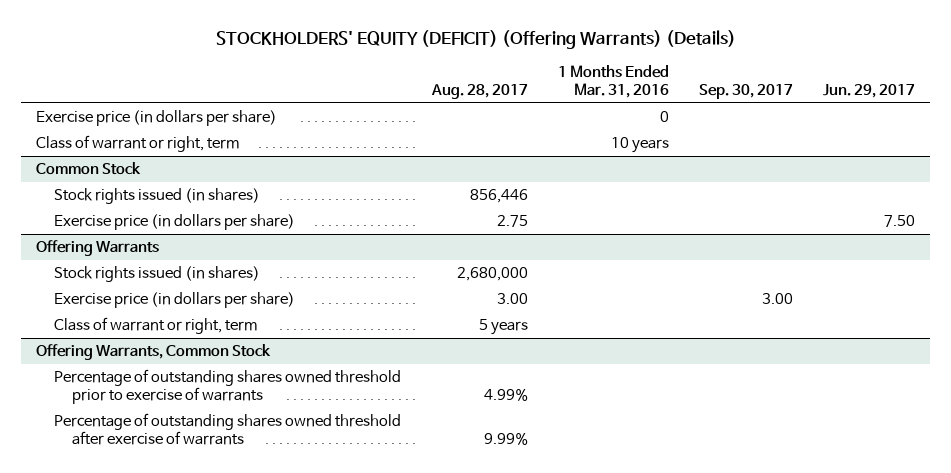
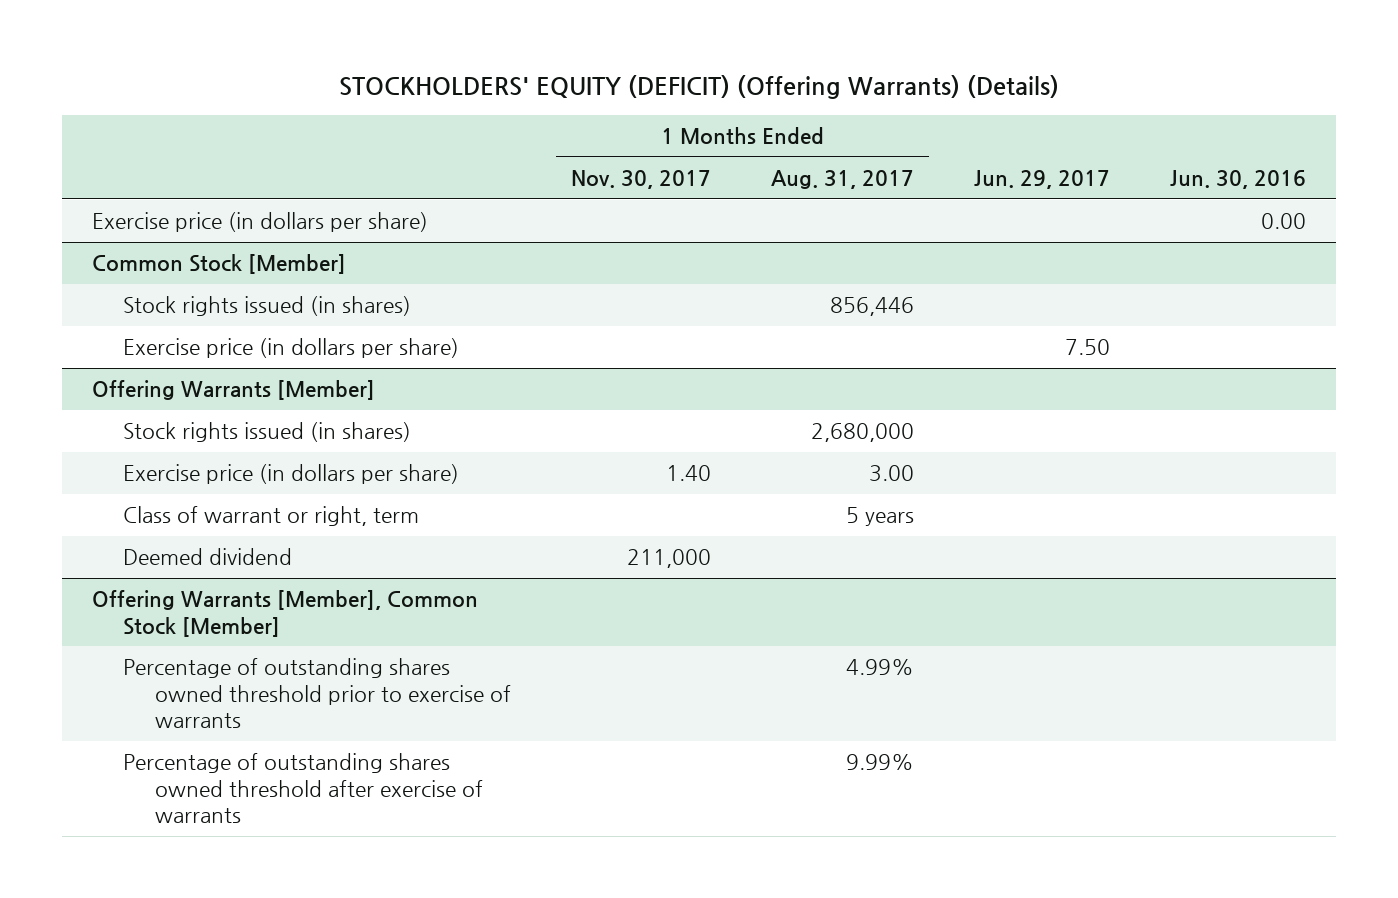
- | Aug. 28, 2017 | 1 Months Ended Mar. 31, 2016 | Sep. 30, 2017 | Jun. 29, 2017
+ | 1 Months Ended Nov. 30, 2017 | 1 Months Ended Aug. 31, 2017 | Jun. 29, 2017 | Jun. 30, 2016
- Class of warrant or right, term | | 10 years | |
- Common Stock
+ Common Stock [Member]
- Offering Warrants
+ Offering Warrants [Member]
- Offering Warrants, Common Stock
+ Deemed dividend | 211,000 | | |
+ Offering Warrants [Member], Common Stock [Member]

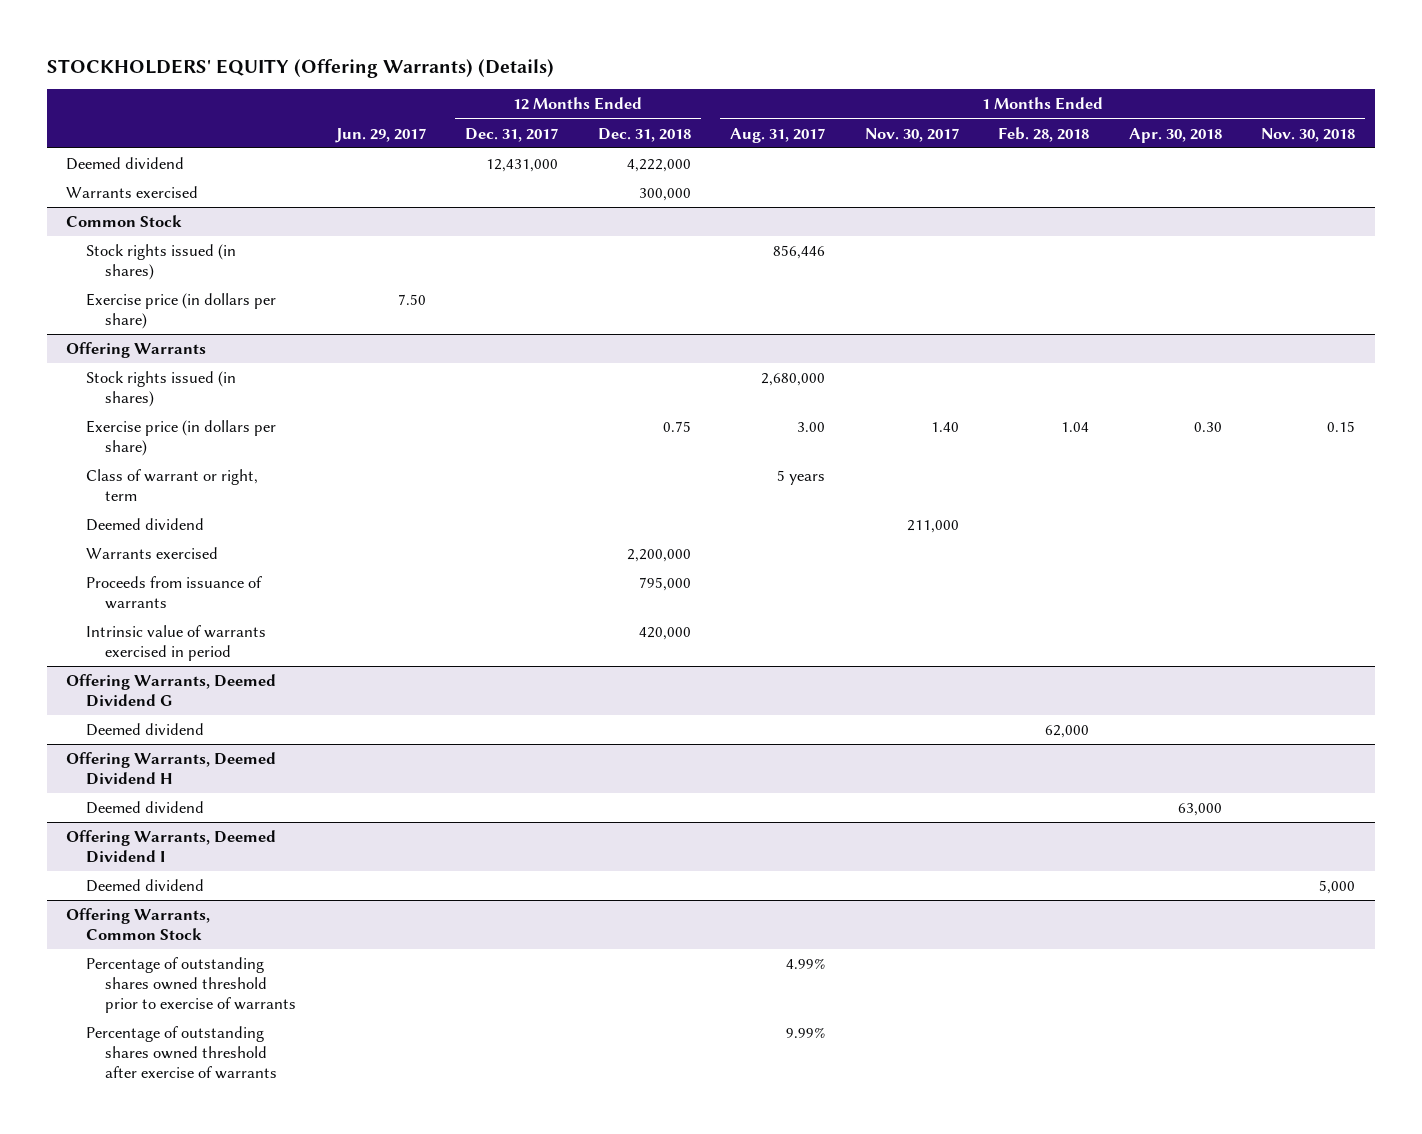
- STOCKHOLDERS' EQUITY (DEFICIT) (Offering Warrants) (Details)
+ STOCKHOLDERS' EQUITY (Offering Warrants) (Details)
- | 1 Months Ended Nov. 30, 2017 | 1 Months Ended Aug. 31, 2017 | Jun. 29, 2017 | Jun. 30, 2016
+ | Jun. 29, 2017 | 12 Months Ended Dec. 31, 2017 | 12 Months Ended Dec. 31, 2018 | 1 Months Ended Aug. 31, 2017 | 1 Months Ended Nov. 30, 2017 | 1 Months Ended Feb. 28, 2018 | 1 Months Ended Apr. 30, 2018 | 1 Months Ended Nov. 30, 2018
- Exercise price (in dollars per share) | | | | 0.00
- Common Stock [Member]
+ Deemed dividend | | 12,431,000 | 4,222,000 | | | | |
+ Warrants exercised | | | 300,000 | | | | |
+ Common Stock
- Offering Warrants [Member]
+ Offering Warrants
- Offering Warrants [Member], Common Stock [Member]
+ Warrants exercised | | | 2,200,000 | | | | |
+ Proceeds from issuance of warrants | | | 795,000 | | | | |
+ Intrinsic value of warrants exercised in period | | | 420,000 | | | | |
+ Offering Warrants, Deemed Dividend G
+ Deemed dividend | | | | | | 62,000 | |
+ Offering Warrants, Deemed Dividend H
+ Deemed dividend | | | | | | | 63,000 |
+ Offering Warrants, Deemed Dividend I
+ Deemed dividend | | | | | | | | 5,000
+ Offering Warrants, Common Stock

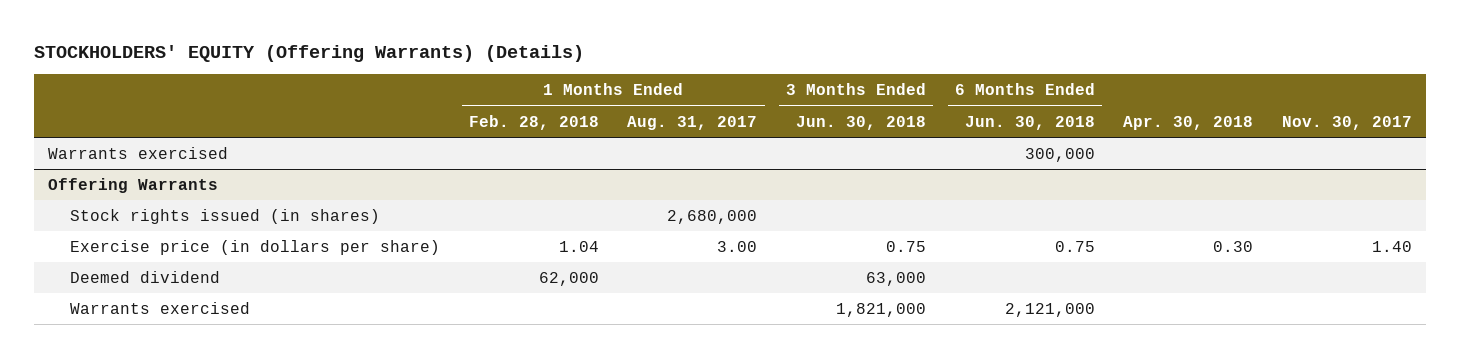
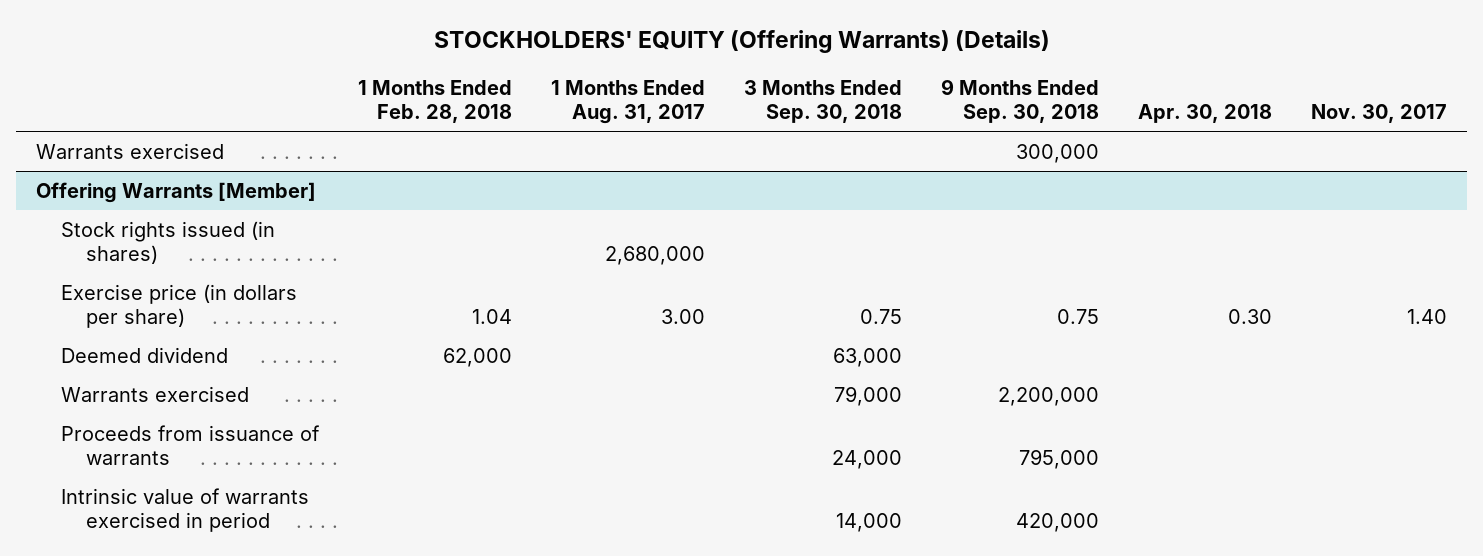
- | 1 Months Ended Feb. 28, 2018 | 1 Months Ended Aug. 31, 2017 | 3 Months Ended Jun. 30, 2018 | 6 Months Ended Jun. 30, 2018 | Apr. 30, 2018 | Nov. 30, 2017
+ | 1 Months Ended Feb. 28, 2018 | 1 Months Ended Aug. 31, 2017 | 3 Months Ended Sep. 30, 2018 | 9 Months Ended Sep. 30, 2018 | Apr. 30, 2018 | Nov. 30, 2017
- Offering Warrants
+ Offering Warrants [Member]
+ Proceeds from issuance of warrants | | | 24,000 | 795,000 | |
+ Intrinsic value of warrants exercised in period | | | 14,000 | 420,000 | |

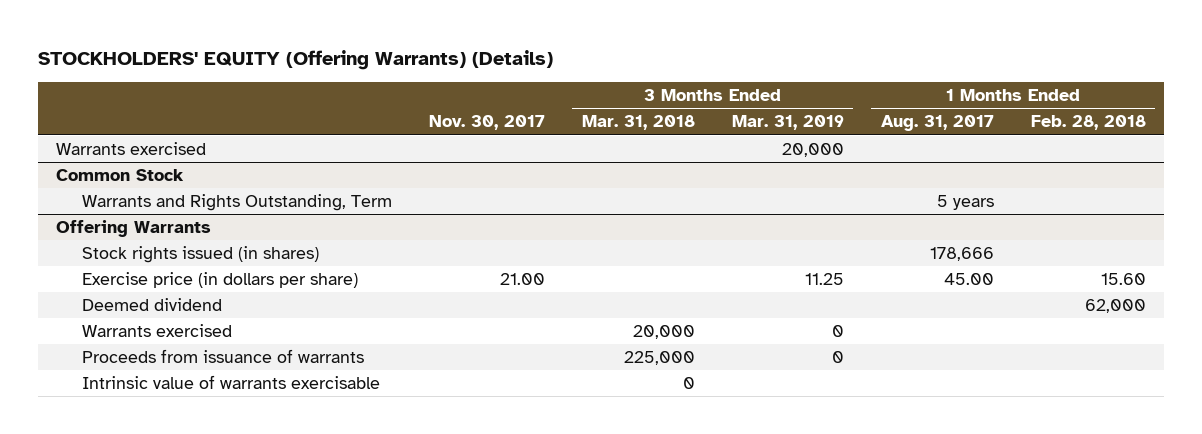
- | 1 Months Ended Feb. 28, 2018 | 1 Months Ended Aug. 31, 2017 | 3 Months Ended Sep. 30, 2018 | 9 Months Ended Sep. 30, 2018 | Apr. 30, 2018 | Nov. 30, 2017
+ | Nov. 30, 2017 | 3 Months Ended Mar. 31, 2018 | 3 Months Ended Mar. 31, 2019 | 1 Months Ended Aug. 31, 2017 | 1 Months Ended Feb. 28, 2018
- Offering Warrants [Member]
- Stock rights issued (in shares) | | 2,680,000 | | | |
- Exercise price (in dollars per share) | 1.04 | 3.00 | 0.75 | 0.75 | 0.30 | 1.40
+ Common Stock
+ Warrants and Rights Outstanding, Term | | | | 5 years |
+ Offering Warrants
+ Stock rights issued (in shares) | | | | 178,666 |
+ Exercise price (in dollars per share) | 21.00 | | 11.25 | 45.00 | 15.60
- Intrinsic value of warrants exercised in period | | | 14,000 | 420,000 | |
+ Intrinsic value of warrants exercisable | | 0 | | |

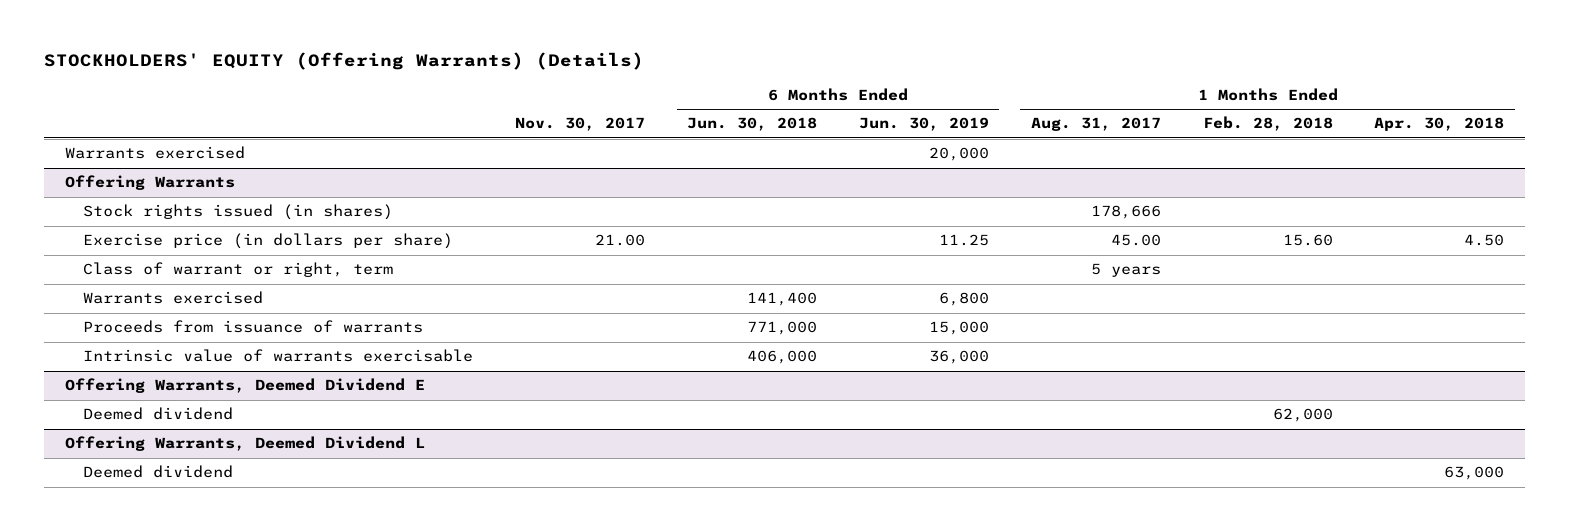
- | Nov. 30, 2017 | 3 Months Ended Mar. 31, 2018 | 3 Months Ended Mar. 31, 2019 | 1 Months Ended Aug. 31, 2017 | 1 Months Ended Feb. 28, 2018
+ | Nov. 30, 2017 | 6 Months Ended Jun. 30, 2018 | 6 Months Ended Jun. 30, 2019 | 1 Months Ended Aug. 31, 2017 | 1 Months Ended Feb. 28, 2018 | 1 Months Ended Apr. 30, 2018
- Common Stock
- Warrants and Rights Outstanding, Term | | | | 5 years |
@ Offering Warrants
- Deemed dividend | | | | | 62,000
+ Class of warrant or right, term | | | | 5 years | |
+ Offering Warrants, Deemed Dividend E
+ Deemed dividend | | | | | 62,000 |
+ Offering Warrants, Deemed Dividend L
+ Deemed dividend | | | | | | 63,000

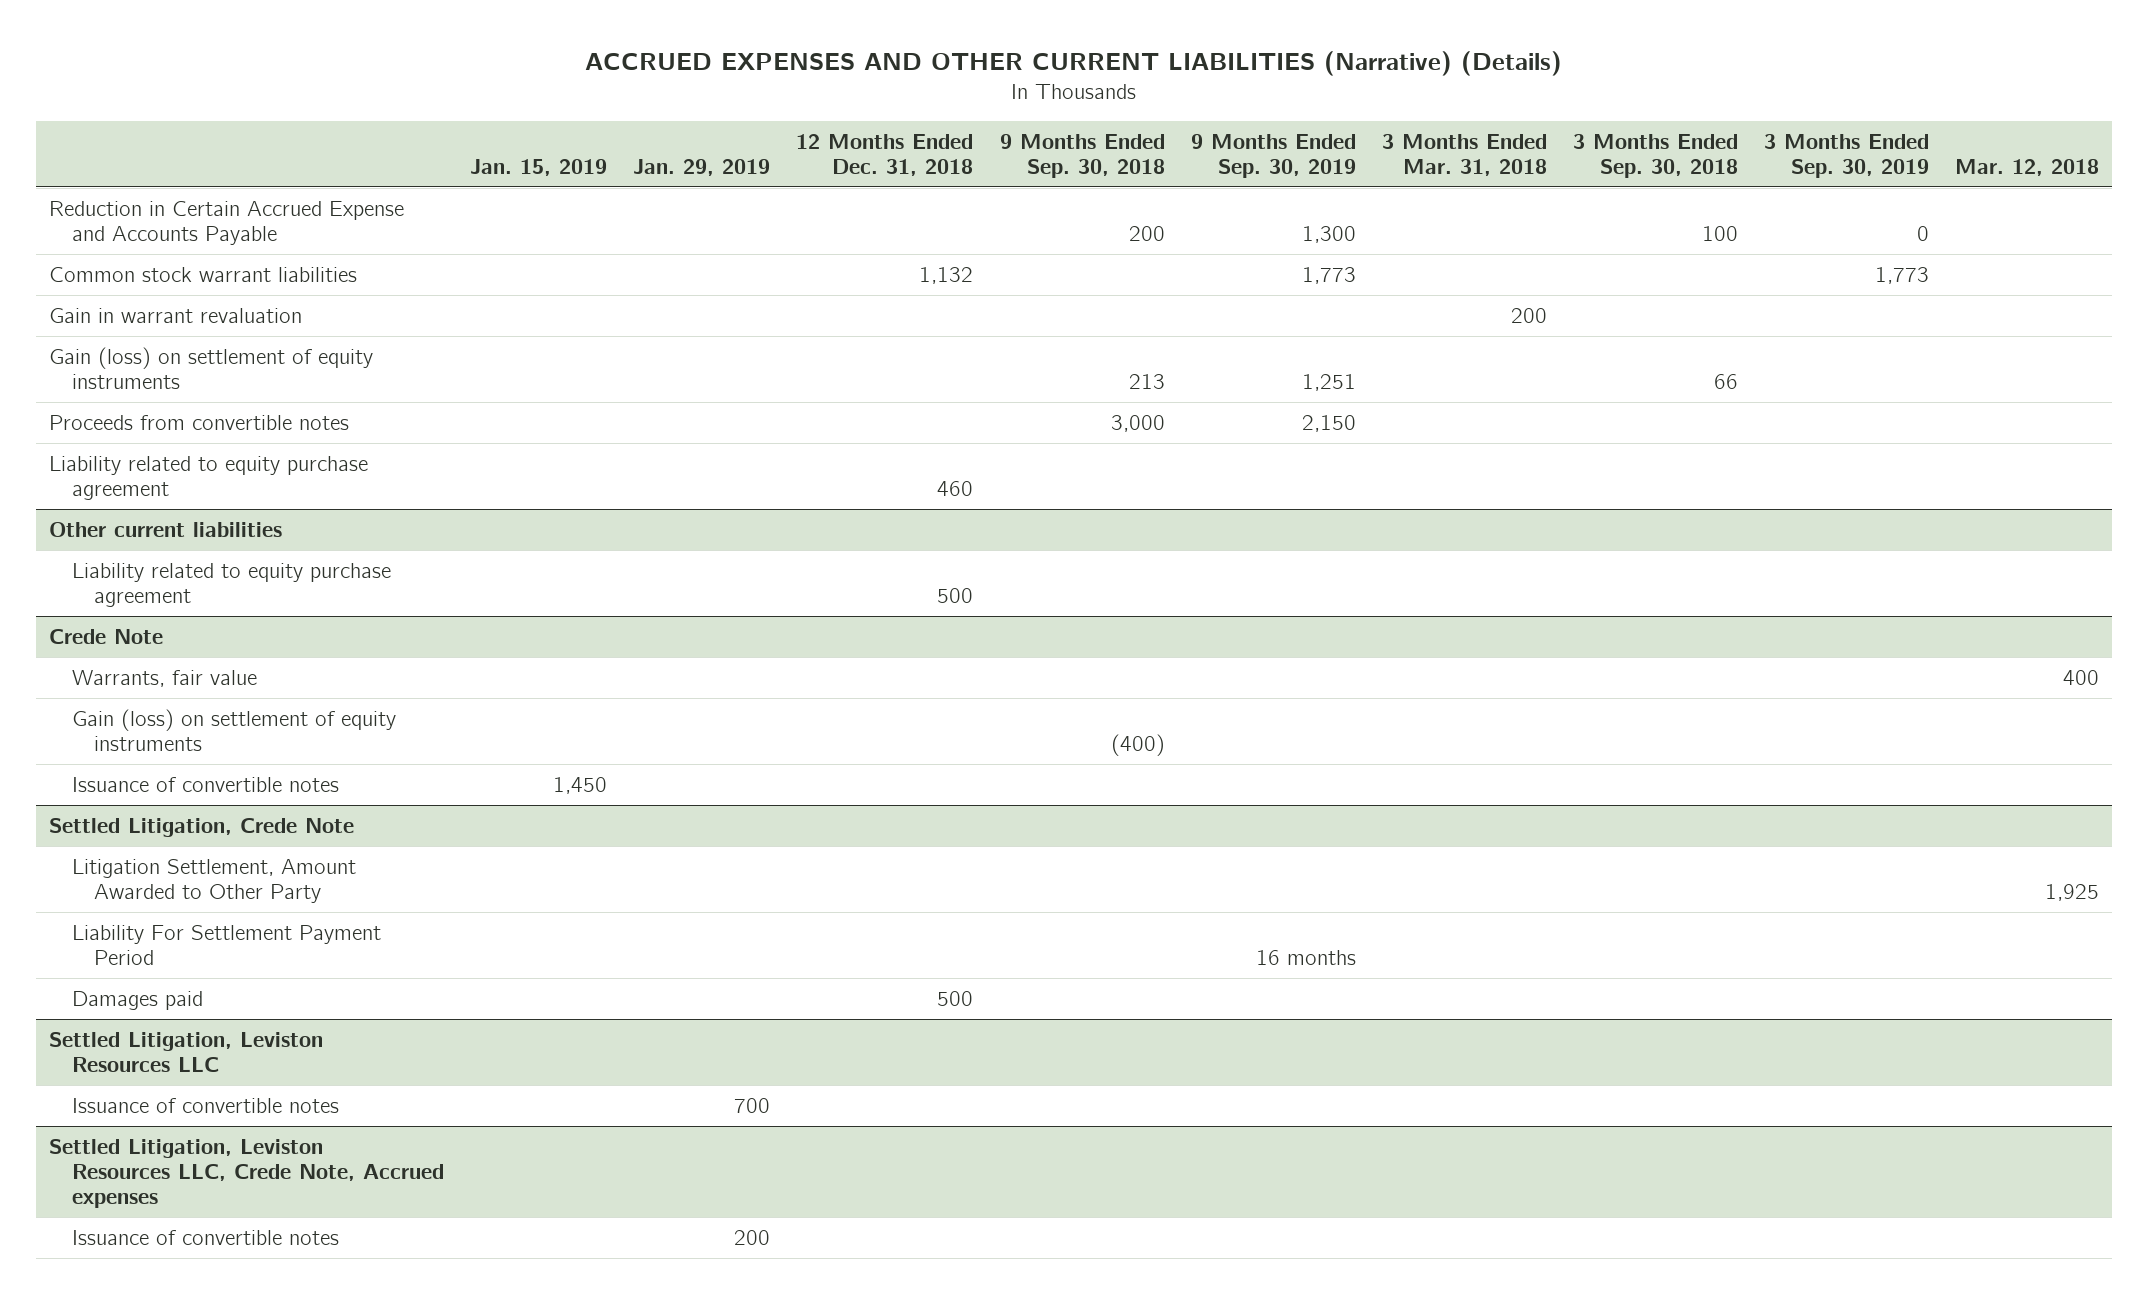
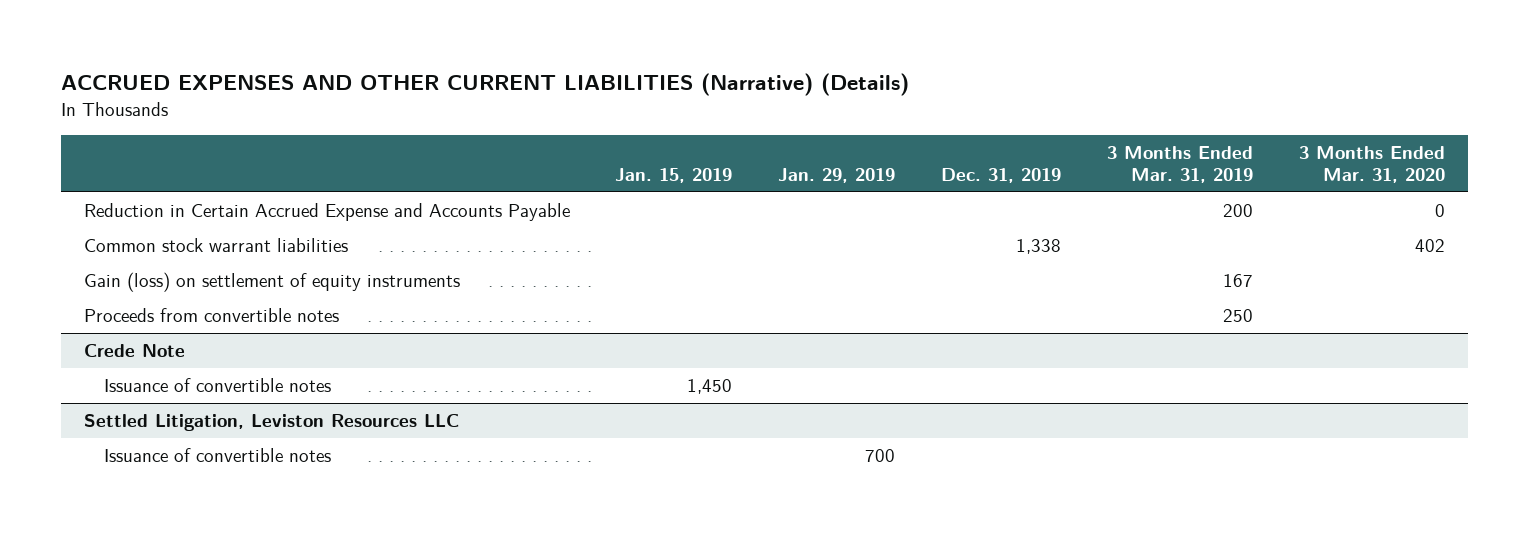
- | Jan. 15, 2019 | Jan. 29, 2019 | 12 Months Ended Dec. 31, 2018 | 9 Months Ended Sep. 30, 2018 | 9 Months Ended Sep. 30, 2019 | 3 Months Ended Mar. 31, 2018 | 3 Months Ended Sep. 30, 2018 | 3 Months Ended Sep. 30, 2019 | Mar. 12, 2018
+ | Jan. 15, 2019 | Jan. 29, 2019 | Dec. 31, 2019 | 3 Months Ended Mar. 31, 2019 | 3 Months Ended Mar. 31, 2020
- Gain in warrant revaluation | | | | | | 200 | | |
- Liability related to equity purchase agreement | | | 460 | | | | | |
- Other current liabilities
- Liability related to equity purchase agreement | | | 500 | | | | | |
@ Crede Note
- Warrants, fair value | | | | | | | | | 400
- Gain (loss) on settlement of equity instruments | | | | (400) | | | | |
- Settled Litigation, Crede Note
- Litigation Settlement, Amount Awarded to Other Party | | | | | | | | | 1,925
- Liability For Settlement Payment Period | | | | | 16 months | | | |
- Damages paid | | | 500 | | | | | |
- Settled Litigation, Leviston Resources LLC, Crede Note, Accrued expenses
- Issuance of convertible notes | | 200 | | | | | | |

